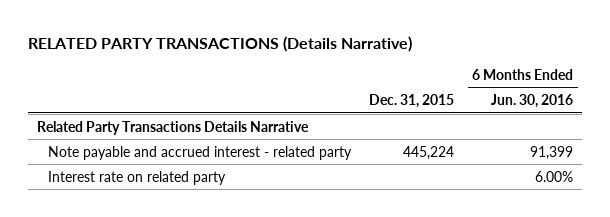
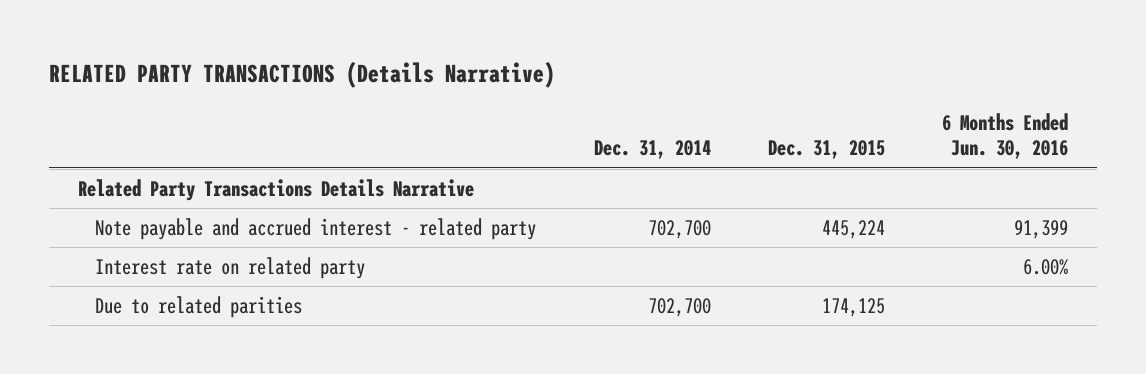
- | Dec. 31, 2015 | 6 Months Ended Jun. 30, 2016
+ | Dec. 31, 2014 | Dec. 31, 2015 | 6 Months Ended Jun. 30, 2016
+ Due to related parities | 702,700 | 174,125 |

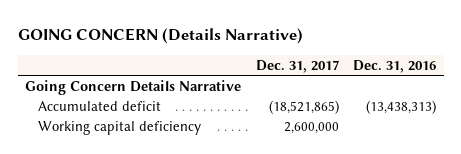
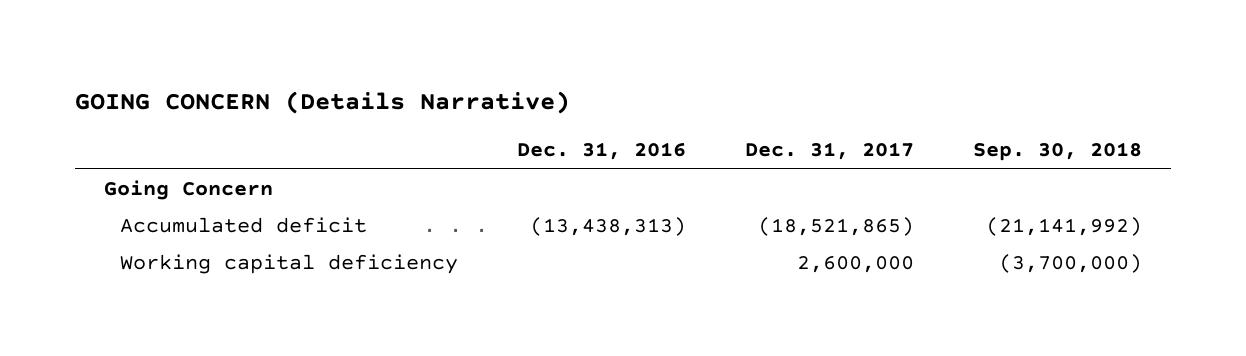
- | Dec. 31, 2017 | Dec. 31, 2016
+ | Dec. 31, 2016 | Dec. 31, 2017 | Sep. 30, 2018
- Going Concern Details Narrative
+ Going Concern

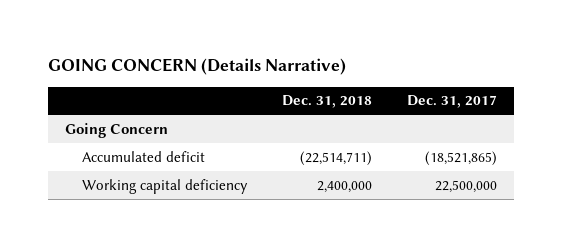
- | Dec. 31, 2016 | Dec. 31, 2017 | Sep. 30, 2018
+ | Dec. 31, 2018 | Dec. 31, 2017
- Working capital deficiency | | 2,600,000 | (3,700,000)
+ Working capital deficiency | 2,400,000 | 22,500,000

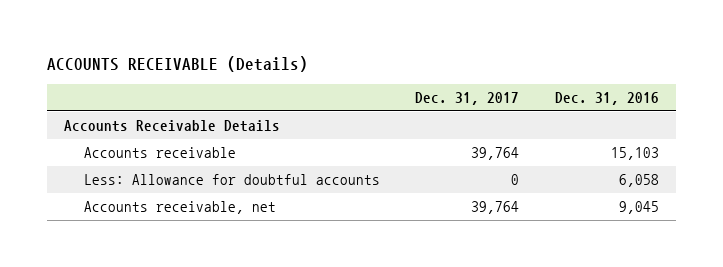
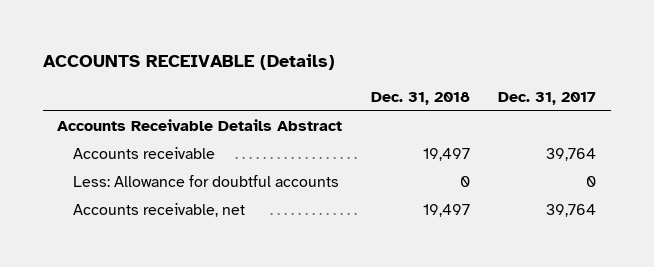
- | Dec. 31, 2017 | Dec. 31, 2016
+ | Dec. 31, 2018 | Dec. 31, 2017
- Accounts Receivable Details
+ Accounts Receivable Details Abstract

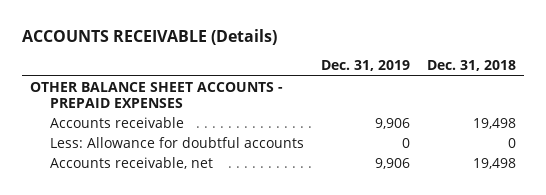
- | Dec. 31, 2018 | Dec. 31, 2017
+ | Dec. 31, 2019 | Dec. 31, 2018
- Accounts Receivable Details Abstract
- Accounts receivable | 19,497 | 39,764
+ OTHER BALANCE SHEET ACCOUNTS - PREPAID EXPENSES
+ Accounts receivable | 9,906 | 19,498
- Accounts receivable, net | 19,497 | 39,764
+ Accounts receivable, net | 9,906 | 19,498

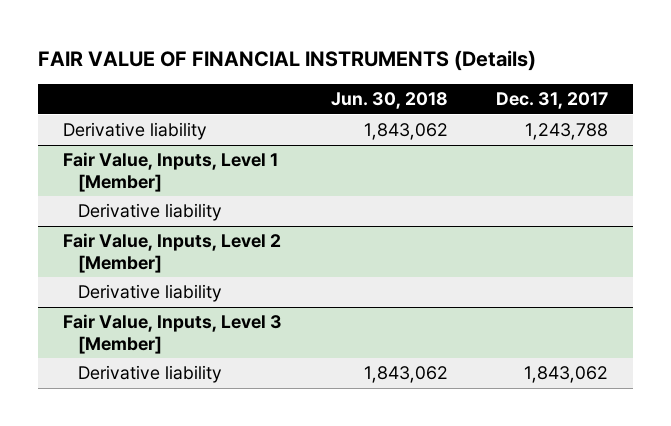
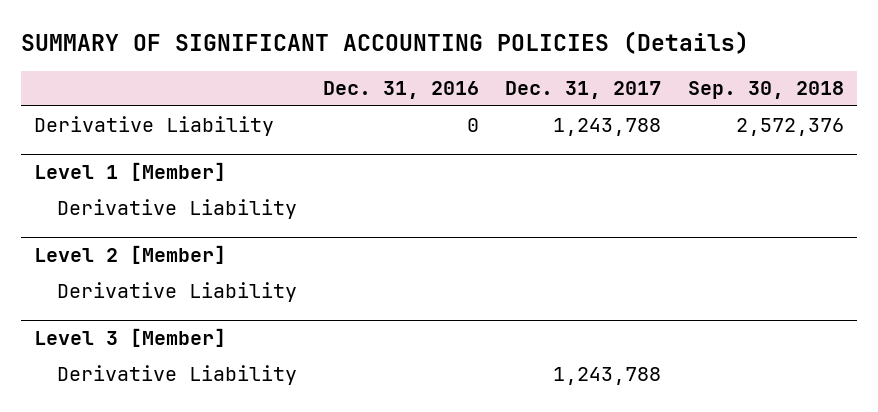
- FAIR VALUE OF FINANCIAL INSTRUMENTS (Details)
+ SUMMARY OF SIGNIFICANT ACCOUNTING POLICIES (Details)
- | Jun. 30, 2018 | Dec. 31, 2017
+ | Dec. 31, 2016 | Dec. 31, 2017 | Sep. 30, 2018
- Derivative liability | 1,843,062 | 1,243,788
- Fair Value, Inputs, Level 1 [Member]
- Derivative liability
- Fair Value, Inputs, Level 2 [Member]
- Derivative liability
- Fair Value, Inputs, Level 3 [Member]
- Derivative liability | 1,843,062 | 1,843,062
+ Derivative Liability | 0 | 1,243,788 | 2,572,376
+ Level 1 [Member]
+ Derivative Liability
+ Level 2 [Member]
+ Derivative Liability
+ Level 3 [Member]
+ Derivative Liability | | 1,243,788 |

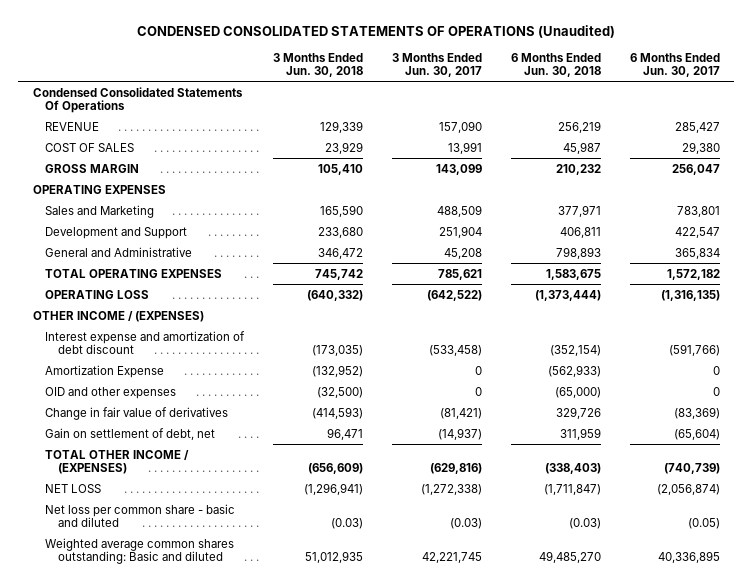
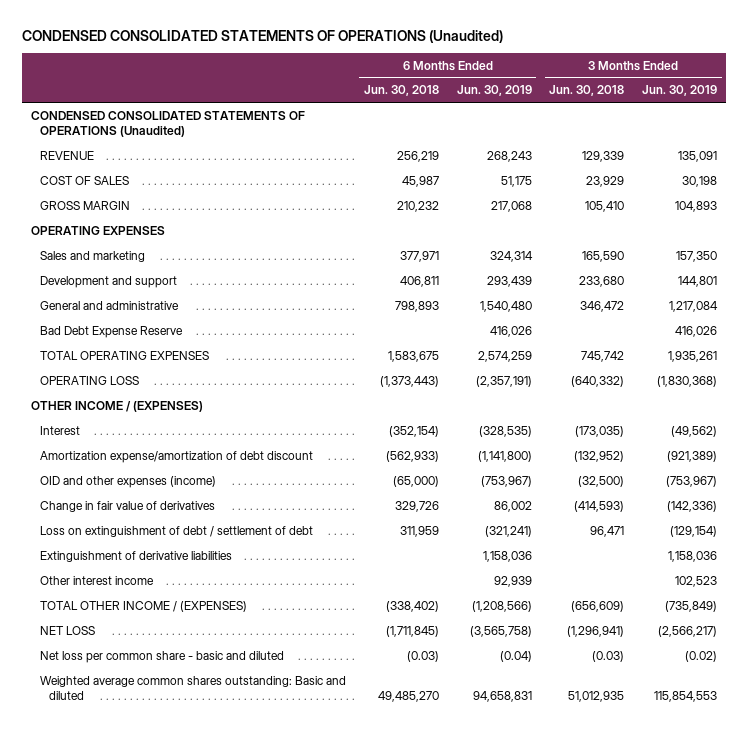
- | 3 Months Ended Jun. 30, 2018 | 3 Months Ended Jun. 30, 2017 | 6 Months Ended Jun. 30, 2018 | 6 Months Ended Jun. 30, 2017
+ | 6 Months Ended Jun. 30, 2018 | 6 Months Ended Jun. 30, 2019 | 3 Months Ended Jun. 30, 2018 | 3 Months Ended Jun. 30, 2019
- Condensed Consolidated Statements Of Operations
+ CONDENSED CONSOLIDATED STATEMENTS OF OPERATIONS (Unaudited)
- Sales and Marketing | 165,590 | 488,509 | 377,971 | 783,801
- Development and Support | 233,680 | 251,904 | 406,811 | 422,547
- General and Administrative | 346,472 | 45,208 | 798,893 | 365,834
+ Sales and marketing | 377,971 | 324,314 | 165,590 | 157,350
+ Development and support | 406,811 | 293,439 | 233,680 | 144,801
+ General and administrative | 798,893 | 1,540,480 | 346,472 | 1,217,084
+ Bad Debt Expense Reserve | | 416,026 | | 416,026
- OPERATING LOSS | (640,332) | (642,522) | (1,373,444) | (1,316,135)
+ OPERATING LOSS | (1,373,443) | (2,357,191) | (640,332) | (1,830,368)
- Interest expense and amortization of debt discount | (173,035) | (533,458) | (352,154) | (591,766)
- Amortization Expense | (132,952) | 0 | (562,933) | 0
- OID and other expenses | (32,500) | 0 | (65,000) | 0
+ Interest | (352,154) | (328,535) | (173,035) | (49,562)
+ Amortization expense/amortization of debt discount | (562,933) | (1,141,800) | (132,952) | (921,389)
+ OID and other expenses (income) | (65,000) | (753,967) | (32,500) | (753,967)
- Gain on settlement of debt, net | 96,471 | (14,937) | 311,959 | (65,604)
- TOTAL OTHER INCOME / (EXPENSES) | (656,609) | (629,816) | (338,403) | (740,739)
- NET LOSS | (1,296,941) | (1,272,338) | (1,711,847) | (2,056,874)
+ Loss on extinguishment of debt / settlement of debt | 311,959 | (321,241) | 96,471 | (129,154)
+ Extinguishment of derivative liabilities | | 1,158,036 | | 1,158,036
+ Other interest income | | 92,939 | | 102,523
+ TOTAL OTHER INCOME / (EXPENSES) | (338,402) | (1,208,566) | (656,609) | (735,849)
+ NET LOSS | (1,711,845) | (3,565,758) | (1,296,941) | (2,566,217)

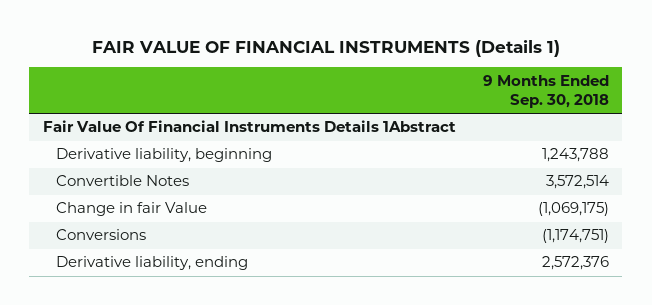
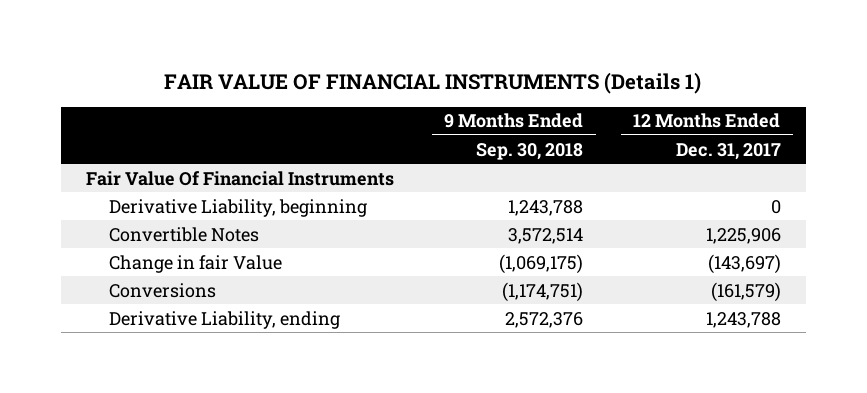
- | 9 Months Ended Sep. 30, 2018
+ | 9 Months Ended Sep. 30, 2018 | 12 Months Ended Dec. 31, 2017
- Fair Value Of Financial Instruments Details 1Abstract
- Derivative liability, beginning | 1,243,788
+ Fair Value Of Financial Instruments
+ Derivative Liability, beginning | 1,243,788 | 0
- Derivative liability, ending | 2,572,376
+ Derivative Liability, ending | 2,572,376 | 1,243,788

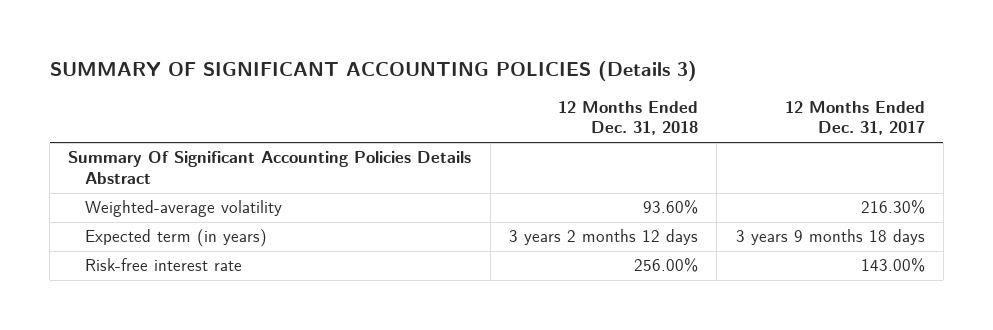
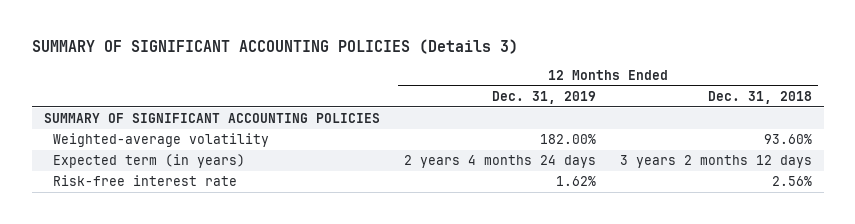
- | 12 Months Ended Dec. 31, 2018 | 12 Months Ended Dec. 31, 2017
+ | 12 Months Ended Dec. 31, 2019 | 12 Months Ended Dec. 31, 2018
- Summary Of Significant Accounting Policies Details Abstract
+ SUMMARY OF SIGNIFICANT ACCOUNTING POLICIES
- Risk-free interest rate | 256.00% | 143.00%
+ Risk-free interest rate | 1.62% | 2.56%

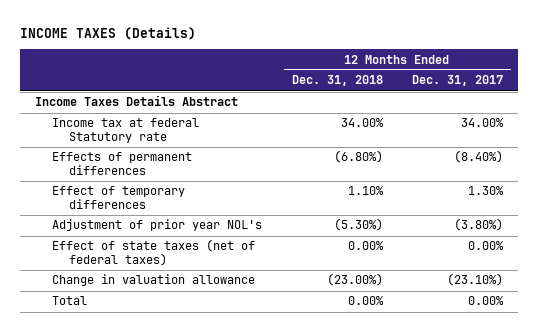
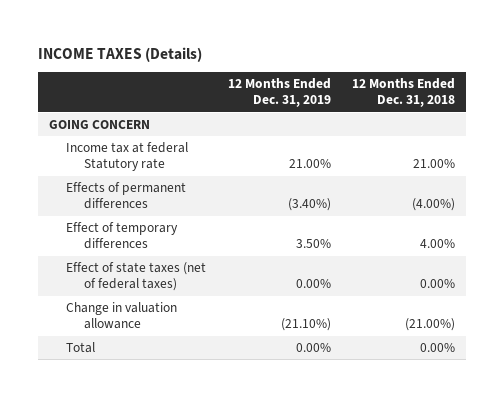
- | 12 Months Ended Dec. 31, 2018 | 12 Months Ended Dec. 31, 2017
+ | 12 Months Ended Dec. 31, 2019 | 12 Months Ended Dec. 31, 2018
- Income Taxes Details Abstract
- Income tax at federal Statutory rate | 34.00% | 34.00%
- Effects of permanent differences | (6.80%) | (8.40%)
- Effect of temporary differences | 1.10% | 1.30%
- Adjustment of prior year NOL's | (5.30%) | (3.80%)
+ GOING CONCERN
+ Income tax at federal Statutory rate | 21.00% | 21.00%
+ Effects of permanent differences | (3.40%) | (4.00%)
+ Effect of temporary differences | 3.50% | 4.00%
- Change in valuation allowance | (23.00%) | (23.10%)
+ Change in valuation allowance | (21.10%) | (21.00%)

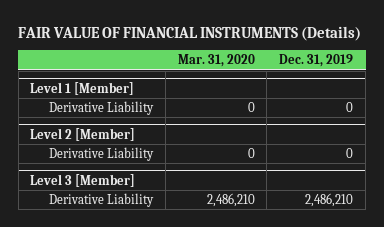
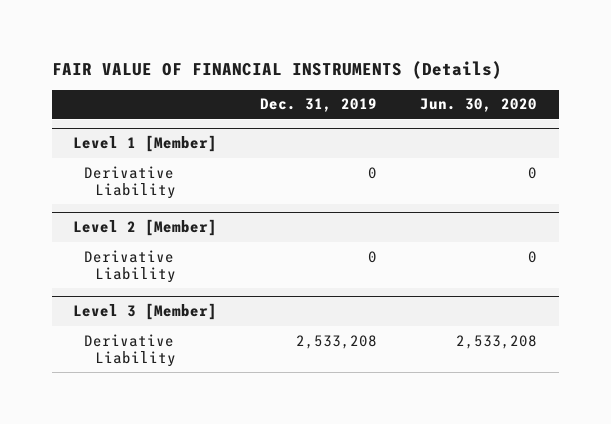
- | Mar. 31, 2020 | Dec. 31, 2019
+ | Dec. 31, 2019 | Jun. 30, 2020
@ Level 3 [Member]
- Derivative Liability | 2,486,210 | 2,486,210
+ Derivative Liability | 2,533,208 | 2,533,208

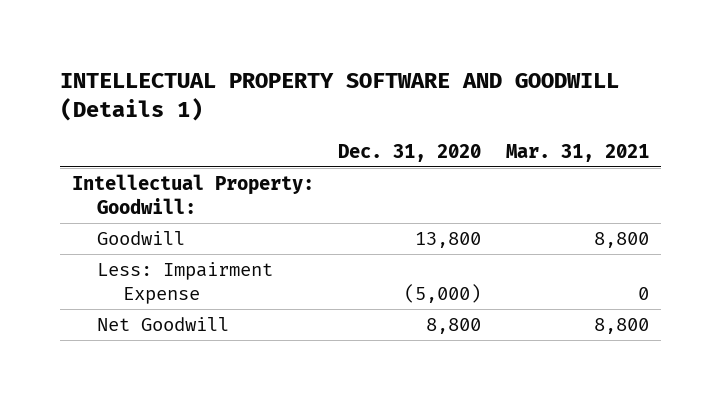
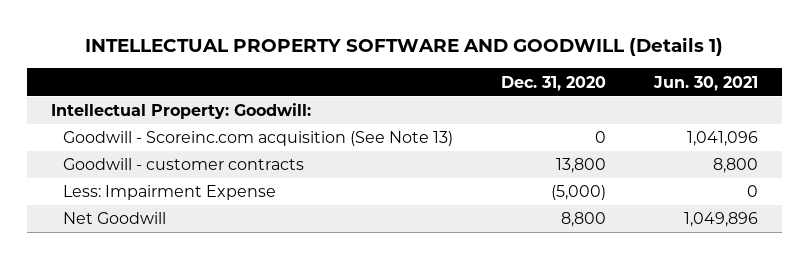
- | Dec. 31, 2020 | Mar. 31, 2021
+ | Dec. 31, 2020 | Jun. 30, 2021
- Goodwill | 13,800 | 8,800
+ Goodwill - Scoreinc.com acquisition (See Note 13) | 0 | 1,041,096
+ Goodwill - customer contracts | 13,800 | 8,800

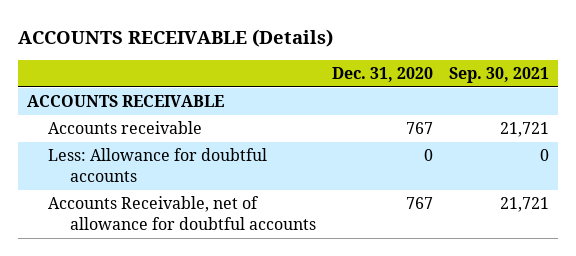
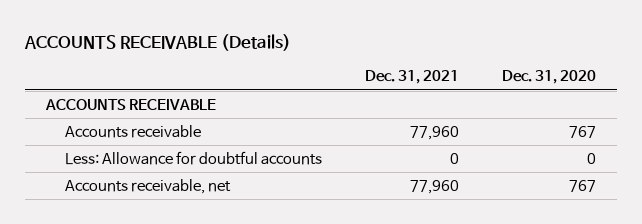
- | Dec. 31, 2020 | Sep. 30, 2021
+ | Dec. 31, 2021 | Dec. 31, 2020
- Accounts Receivable, net of allowance for doubtful accounts | 767 | 21,721
+ Accounts receivable, net | 77,960 | 767

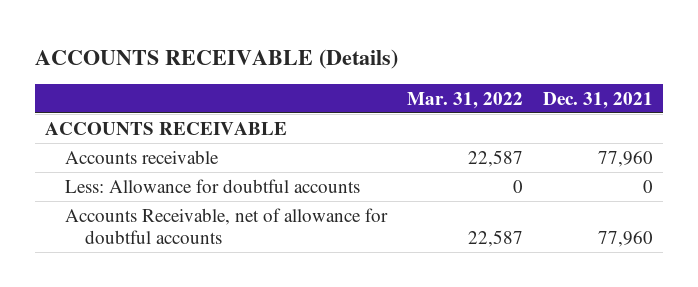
- | Dec. 31, 2021 | Dec. 31, 2020
+ | Mar. 31, 2022 | Dec. 31, 2021
- Accounts receivable, net | 77,960 | 767
+ Accounts Receivable, net of allowance for doubtful accounts | 22,587 | 77,960

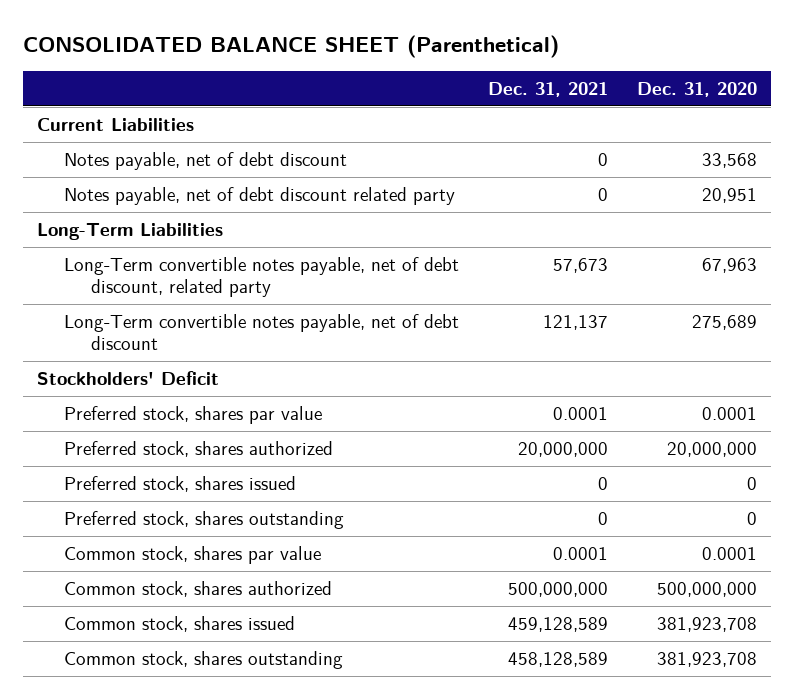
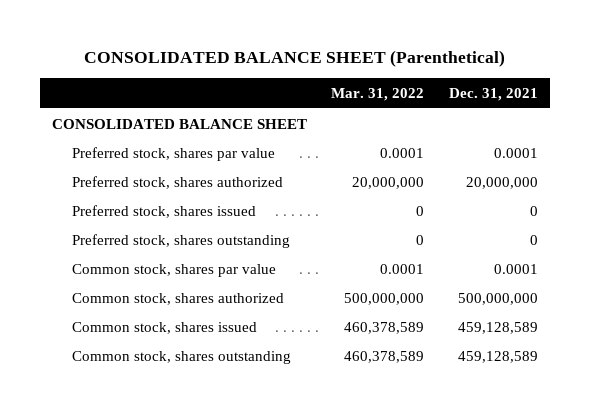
- | Dec. 31, 2021 | Dec. 31, 2020
+ | Mar. 31, 2022 | Dec. 31, 2021
- Current Liabilities
- Notes payable, net of debt discount | 0 | 33,568
- Notes payable, net of debt discount related party | 0 | 20,951
- Long-Term Liabilities
- Long-Term convertible notes payable, net of debt discount, related party | 57,673 | 67,963
- Long-Term convertible notes payable, net of debt discount | 121,137 | 275,689
- Stockholders' Deficit
+ CONSOLIDATED BALANCE SHEET
- Common stock, shares outstanding | 458,128,589 | 381,923,708
+ Common stock, shares outstanding | 460,378,589 | 459,128,589

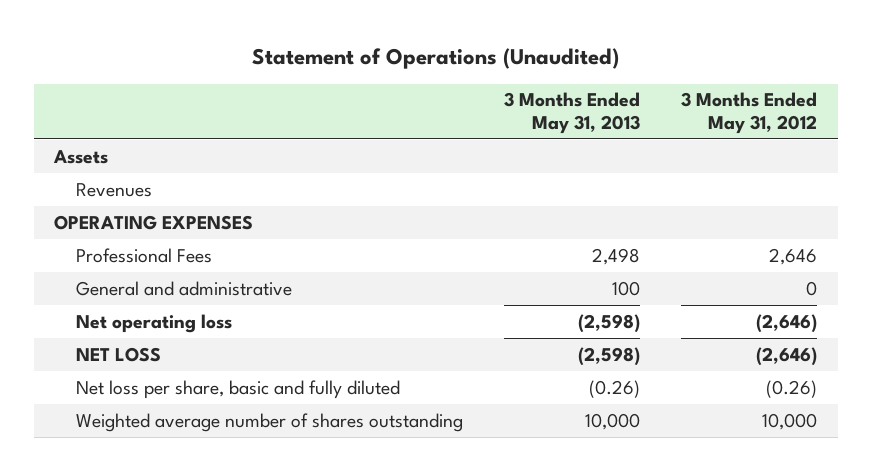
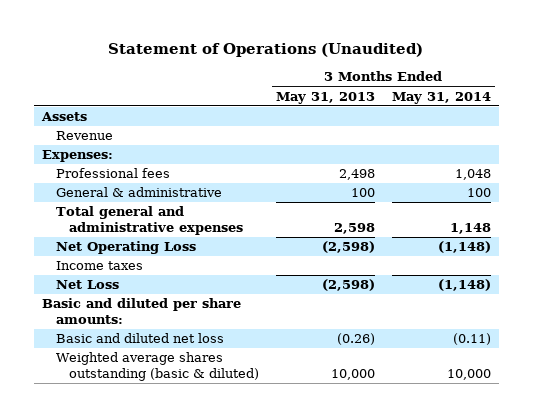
- | 3 Months Ended May 31, 2013 | 3 Months Ended May 31, 2012
+ | 3 Months Ended May 31, 2013 | 3 Months Ended May 31, 2014
- Revenues
- OPERATING EXPENSES
- Professional Fees | 2,498 | 2,646
- General and administrative | 100 | 0
- Net operating loss | (2,598) | (2,646)
- NET LOSS | (2,598) | (2,646)
- Net loss per share, basic and fully diluted | (0.26) | (0.26)
- Weighted average number of shares outstanding | 10,000 | 10,000
+ Revenue
+ Expenses:
+ Professional fees | 2,498 | 1,048
+ General & administrative | 100 | 100
+ Total general and administrative expenses | 2,598 | 1,148
+ Net Operating Loss | (2,598) | (1,148)
+ Income taxes
+ Net Loss | (2,598) | (1,148)
+ Basic and diluted per share amounts:
+ Basic and diluted net loss | (0.26) | (0.11)
+ Weighted average shares outstanding (basic & diluted) | 10,000 | 10,000

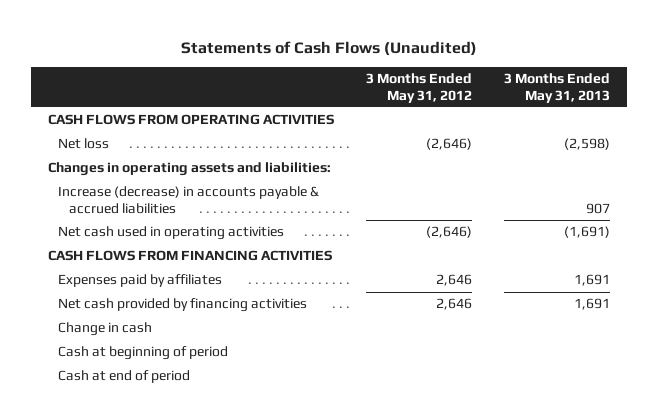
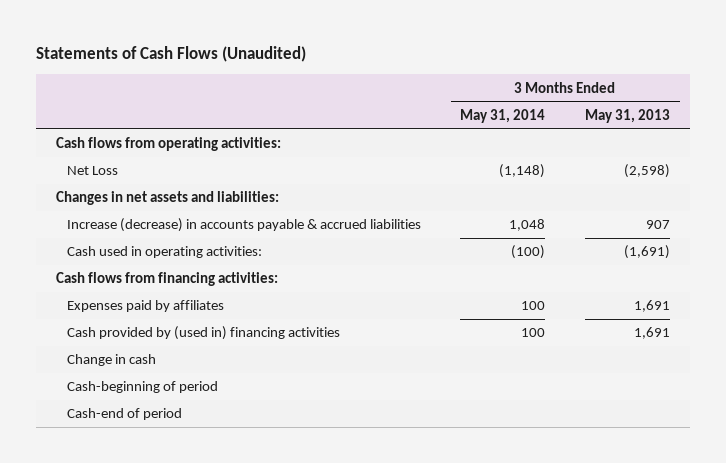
- | 3 Months Ended May 31, 2012 | 3 Months Ended May 31, 2013
+ | 3 Months Ended May 31, 2014 | 3 Months Ended May 31, 2013
- CASH FLOWS FROM OPERATING ACTIVITIES
- Net loss | (2,646) | (2,598)
- Changes in operating assets and liabilities:
+ Cash flows from operating activities:
+ Net Loss | (1,148) | (2,598)
+ Changes in net assets and liabilities:
- Net cash used in operating activities | (2,646) | (1,691)
- CASH FLOWS FROM FINANCING ACTIVITIES
+ Cash used in operating activities: | (100) | (1,691)
+ Cash flows from financing activities:
- Net cash provided by financing activities | 2,646 | 1,691
+ Cash provided by (used in) financing activities | 100 | 1,691
- Cash at beginning of period
- Cash at end of period
+ Cash-beginning of period
+ Cash-end of period

